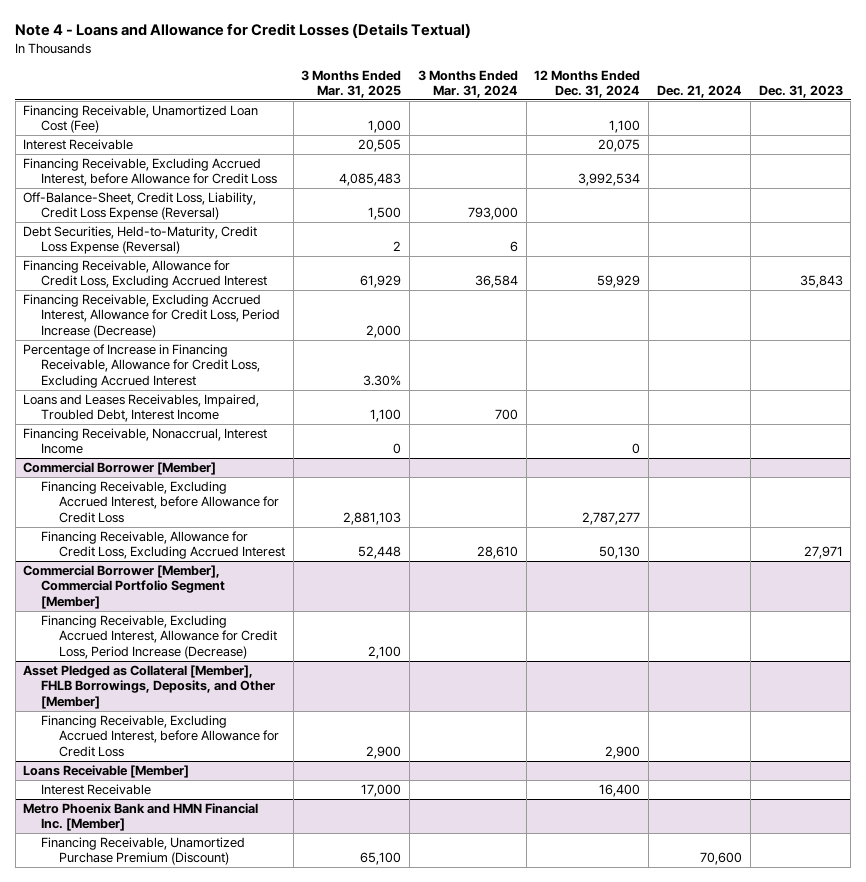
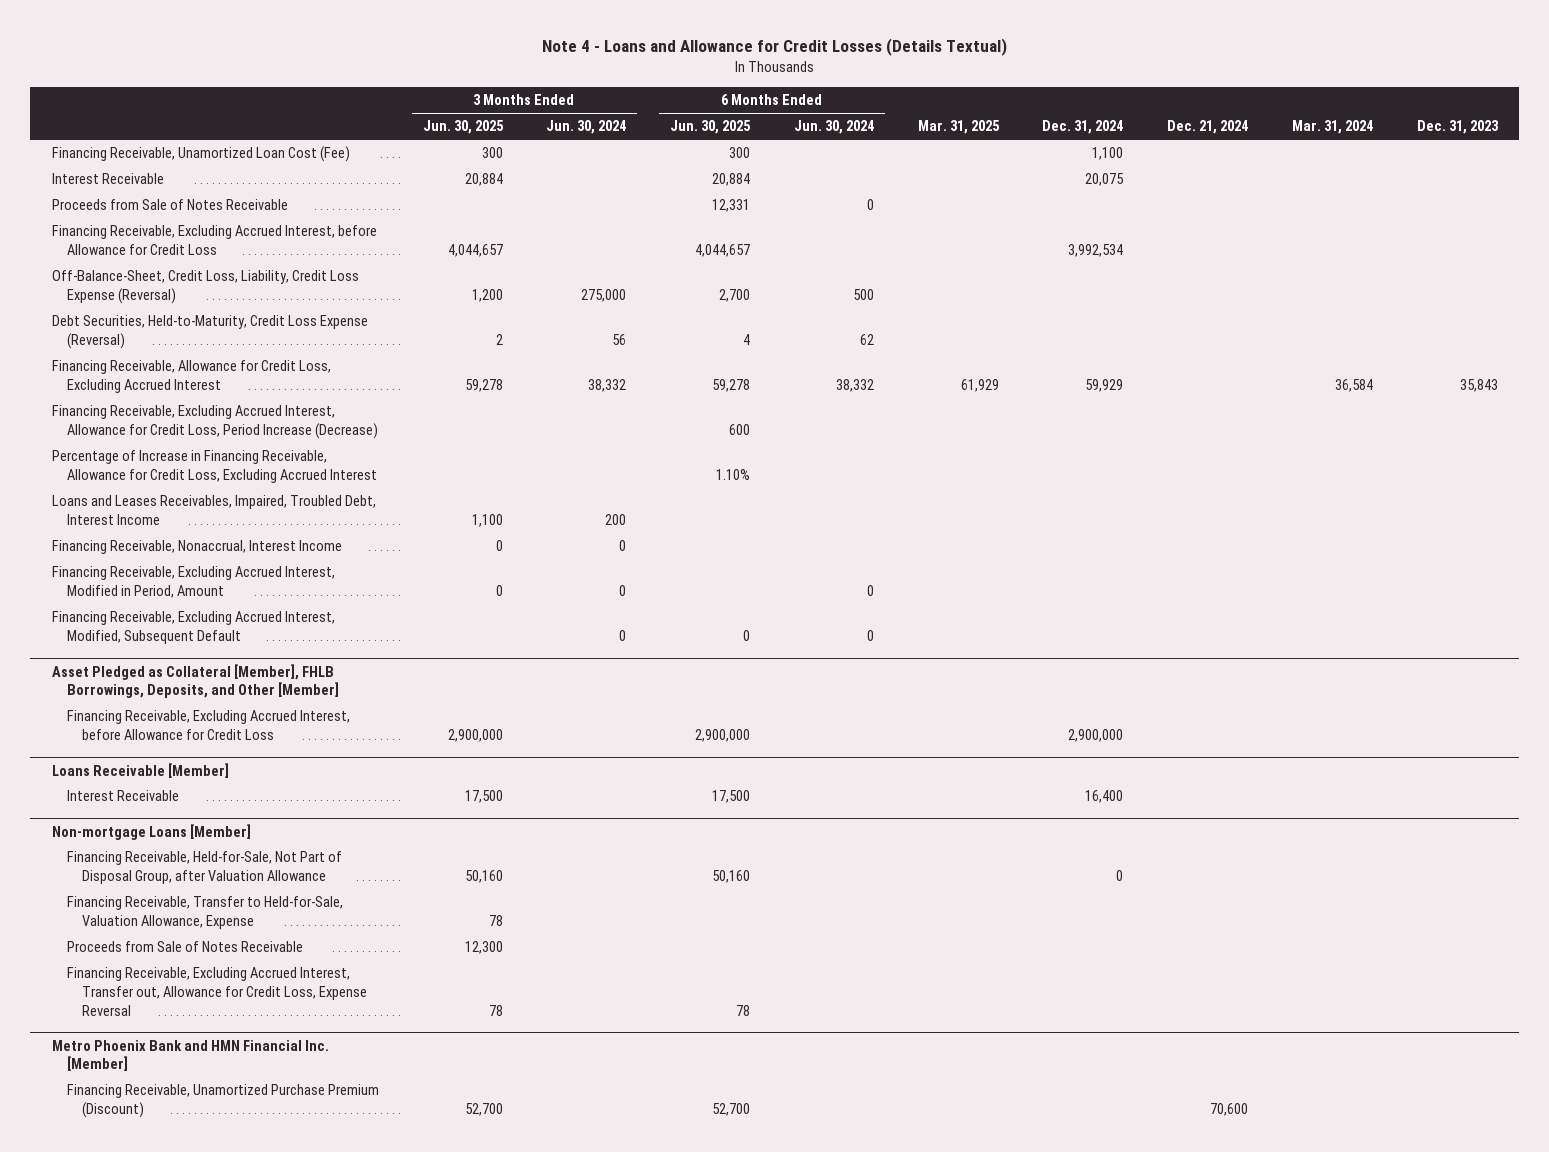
- | 3 Months Ended Mar. 31, 2025 | 3 Months Ended Mar. 31, 2024 | 12 Months Ended Dec. 31, 2024 | Dec. 21, 2024 | Dec. 31, 2023
+ | 3 Months Ended Jun. 30, 2025 | 3 Months Ended Jun. 30, 2024 | 6 Months Ended Jun. 30, 2025 | 6 Months Ended Jun. 30, 2024 | Mar. 31, 2025 | Dec. 31, 2024 | Dec. 21, 2024 | Mar. 31, 2024 | Dec. 31, 2023
+ Proceeds from Sale of Notes Receivable | | | 12,331 | 0 | | | | |
- Commercial Borrower [Member]
- Financing Receivable, Excluding Accrued Interest, before Allowance for Credit Loss | 2,881,103 | | 2,787,277 | |
- Financing Receivable, Allowance for Credit Loss, Excluding Accrued Interest | 52,448 | 28,610 | 50,130 | | 27,971
- Commercial Borrower [Member], Commercial Portfolio Segment [Member]
- Financing Receivable, Excluding Accrued Interest, Allowance for Credit Loss, Period Increase (Decrease) | 2,100 | | | |
+ Financing Receivable, Excluding Accrued Interest, Modified in Period, Amount | 0 | 0 | | 0 | | | | |
+ Financing Receivable, Excluding Accrued Interest, Modified, Subsequent Default | | 0 | 0 | 0 | | | | |
+ Non-mortgage Loans [Member]
+ Financing Receivable, Held-for-Sale, Not Part of Disposal Group, after Valuation Allowance | 50,160 | | 50,160 | | | 0 | | |
+ Financing Receivable, Transfer to Held-for-Sale, Valuation Allowance, Expense | 78 | | | | | | | |
+ Proceeds from Sale of Notes Receivable | 12,300 | | | | | | | |
+ Financing Receivable, Excluding Accrued Interest, Transfer out, Allowance for Credit Loss, Expense Reversal | 78 | | 78 | | | | | |

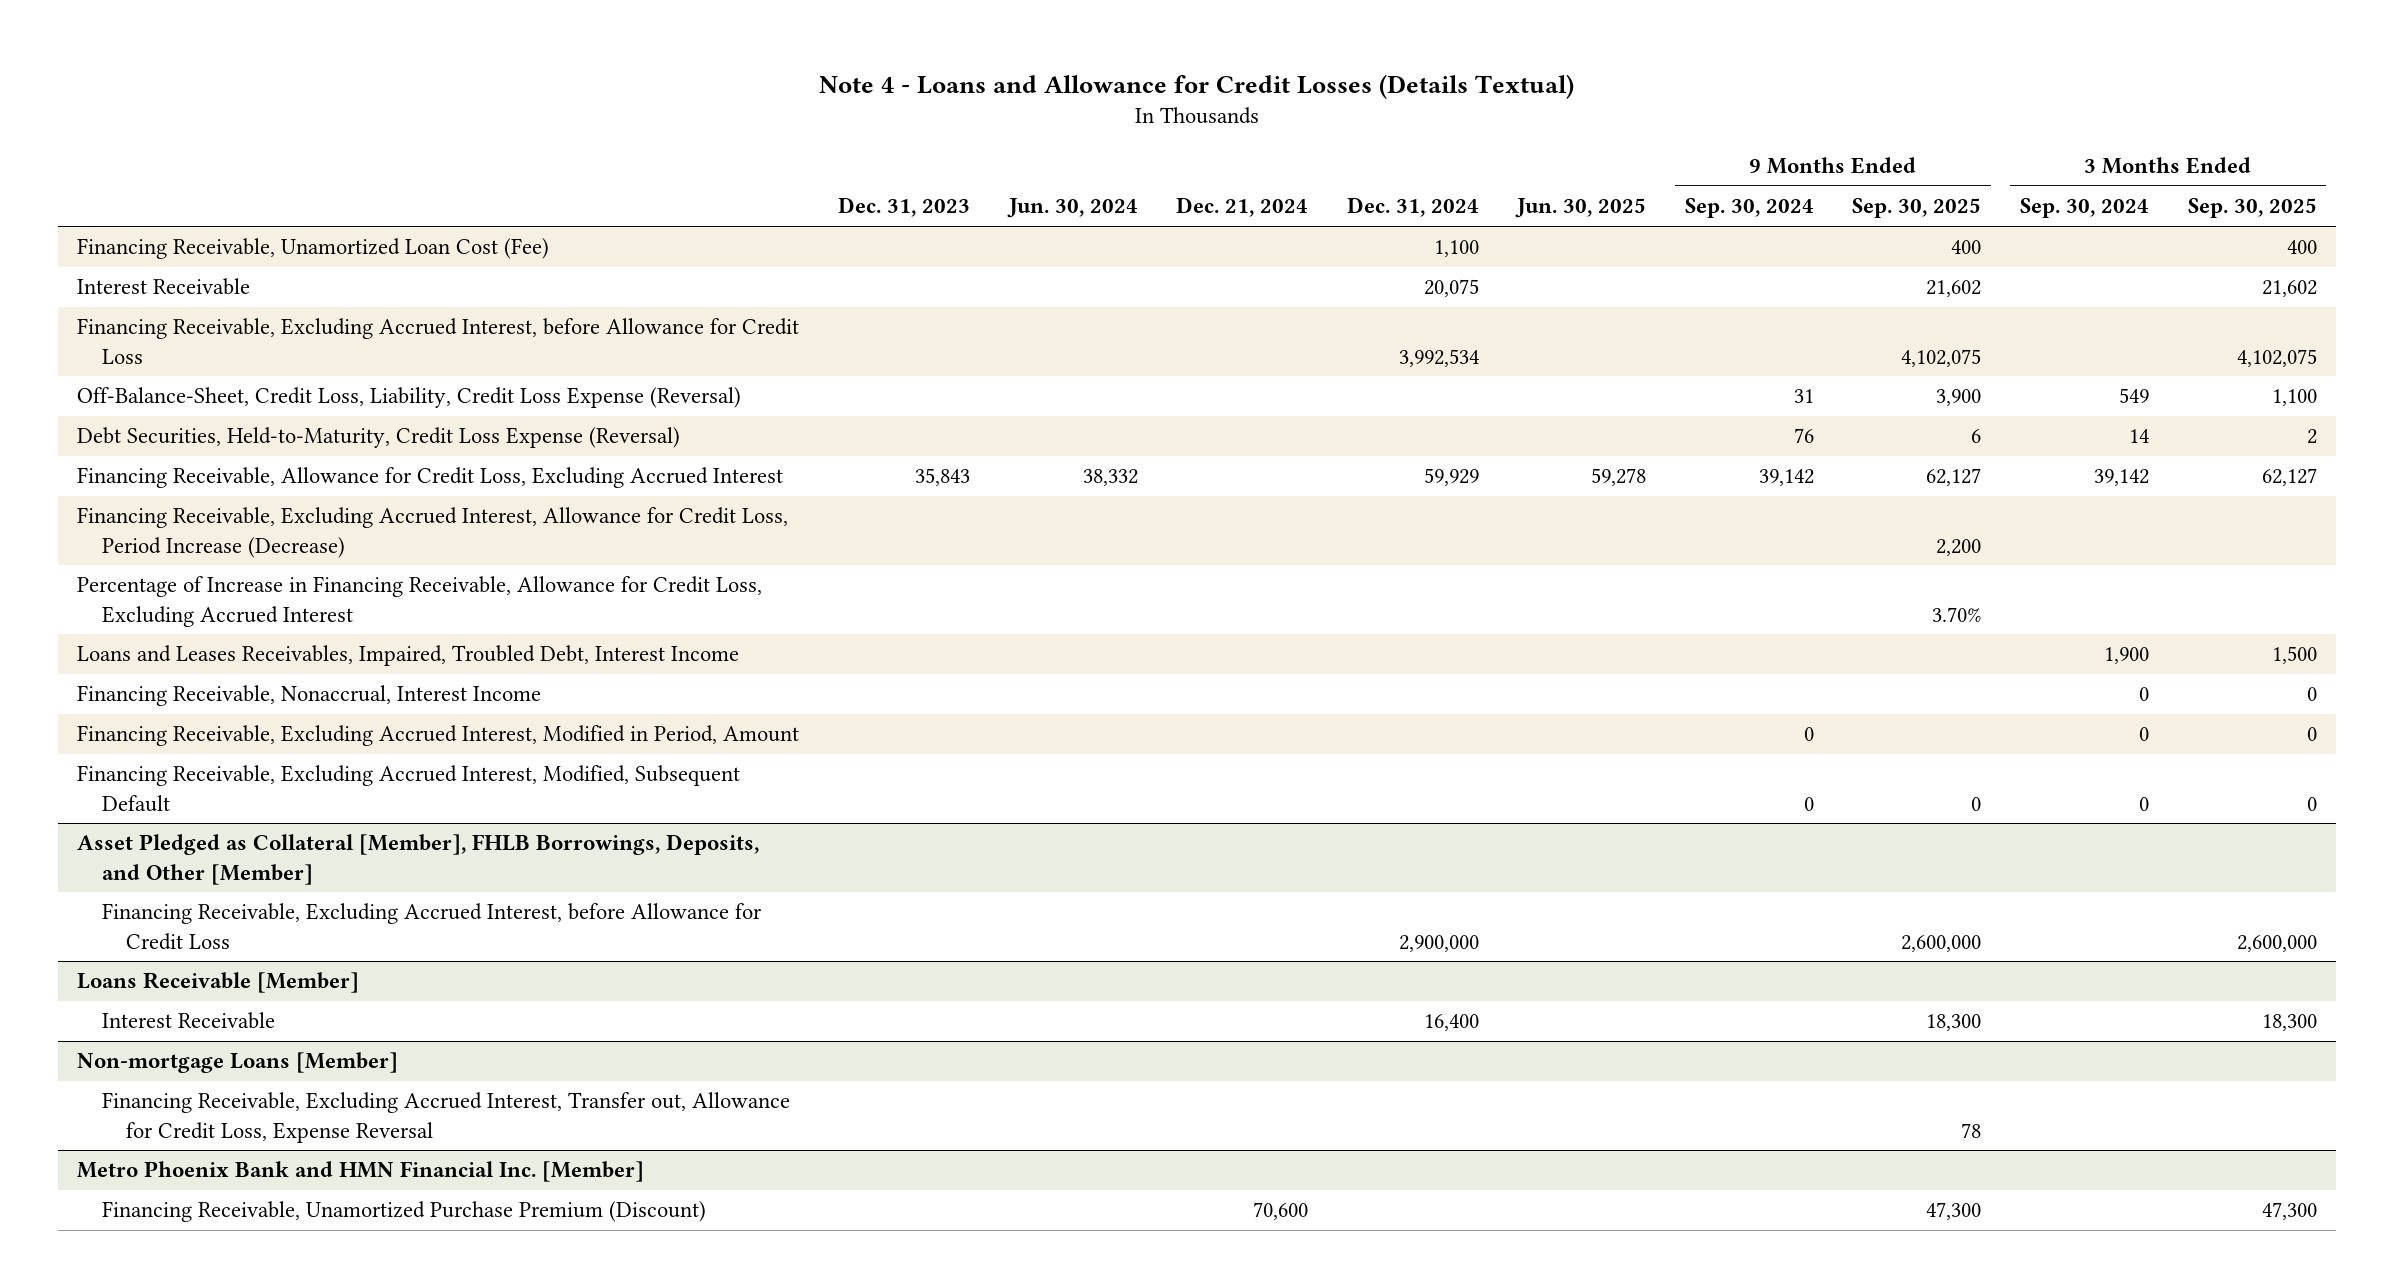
- | 3 Months Ended Jun. 30, 2025 | 3 Months Ended Jun. 30, 2024 | 6 Months Ended Jun. 30, 2025 | 6 Months Ended Jun. 30, 2024 | Mar. 31, 2025 | Dec. 31, 2024 | Dec. 21, 2024 | Mar. 31, 2024 | Dec. 31, 2023
+ | Dec. 31, 2023 | Jun. 30, 2024 | Dec. 21, 2024 | Dec. 31, 2024 | Jun. 30, 2025 | 9 Months Ended Sep. 30, 2024 | 9 Months Ended Sep. 30, 2025 | 3 Months Ended Sep. 30, 2024 | 3 Months Ended Sep. 30, 2025
- Proceeds from Sale of Notes Receivable | | | 12,331 | 0 | | | | |
@ Non-mortgage Loans [Member]
- Financing Receivable, Held-for-Sale, Not Part of Disposal Group, after Valuation Allowance | 50,160 | | 50,160 | | | 0 | | |
- Financing Receivable, Transfer to Held-for-Sale, Valuation Allowance, Expense | 78 | | | | | | | |
- Proceeds from Sale of Notes Receivable | 12,300 | | | | | | | |

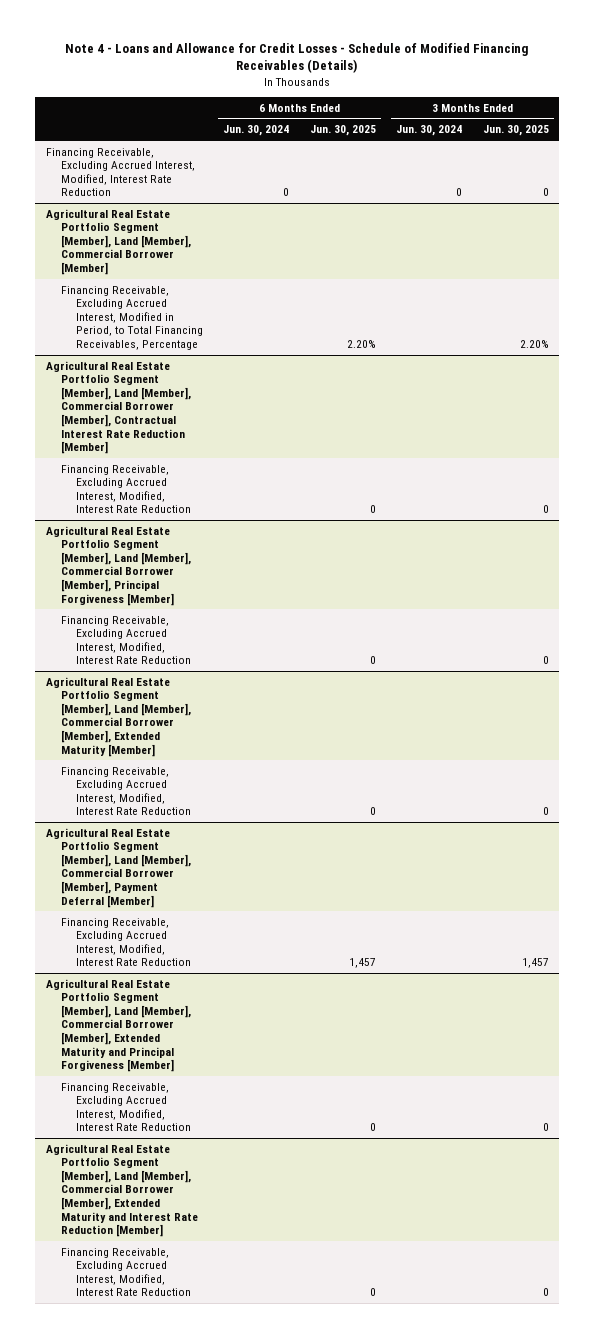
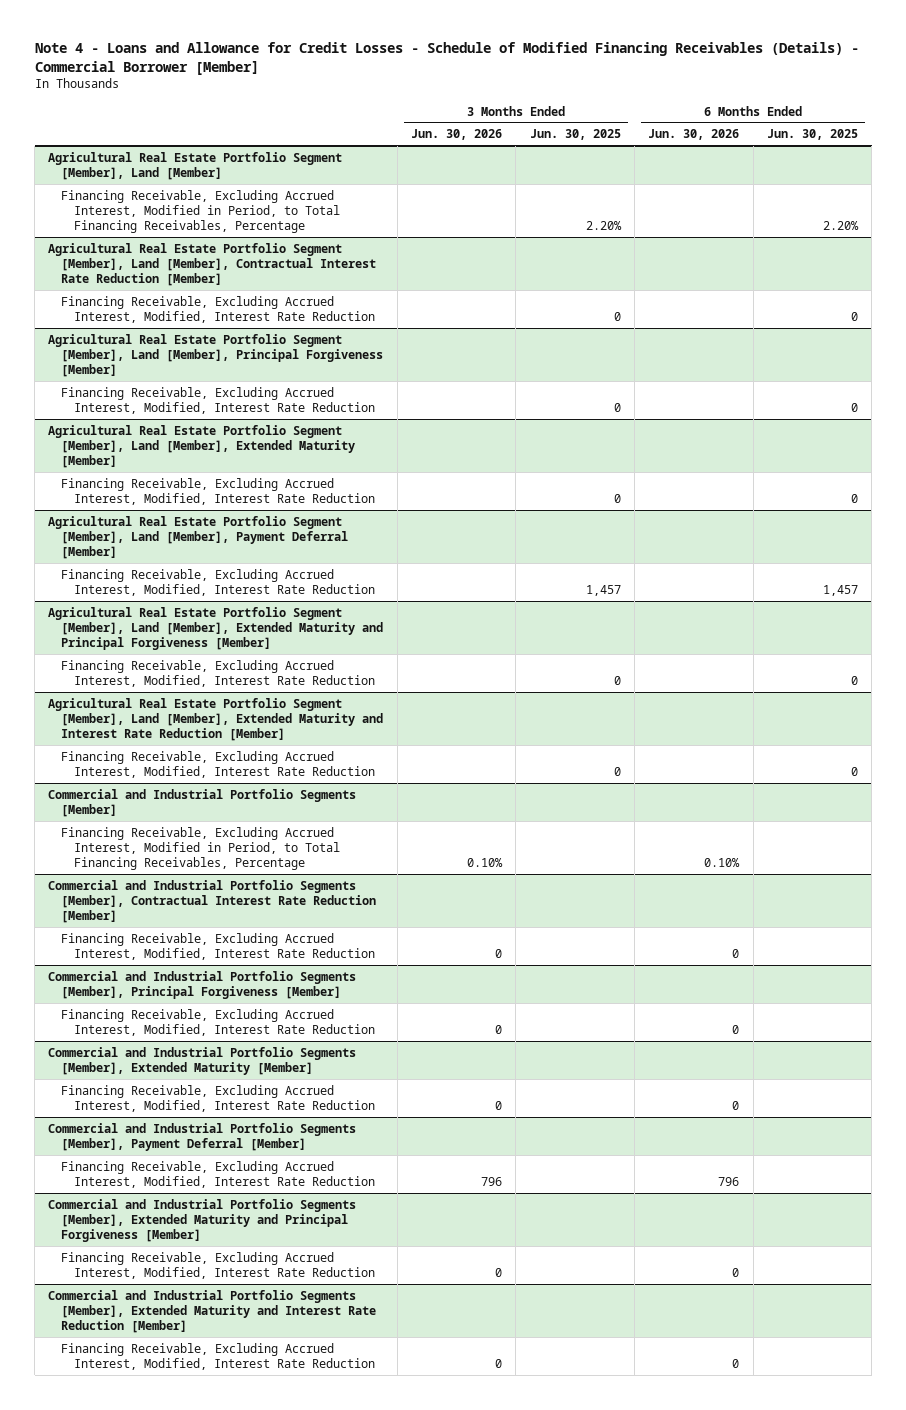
- Note 4 - Loans and Allowance for Credit Losses - Schedule of Modified Financing Receivables (Details)
+ Note 4 - Loans and Allowance for Credit Losses - Schedule of Modified Financing Receivables (Details) - Commercial Borrower [Member]
- | 6 Months Ended Jun. 30, 2024 | 6 Months Ended Jun. 30, 2025 | 3 Months Ended Jun. 30, 2024 | 3 Months Ended Jun. 30, 2025
+ | 3 Months Ended Jun. 30, 2026 | 3 Months Ended Jun. 30, 2025 | 6 Months Ended Jun. 30, 2026 | 6 Months Ended Jun. 30, 2025
- Financing Receivable, Excluding Accrued Interest, Modified, Interest Rate Reduction | 0 | | 0 | 0
- Agricultural Real Estate Portfolio Segment [Member], Land [Member], Commercial Borrower [Member]
+ Agricultural Real Estate Portfolio Segment [Member], Land [Member]
- Agricultural Real Estate Portfolio Segment [Member], Land [Member], Commercial Borrower [Member], Contractual Interest Rate Reduction [Member]
+ Agricultural Real Estate Portfolio Segment [Member], Land [Member], Contractual Interest Rate Reduction [Member]
- Agricultural Real Estate Portfolio Segment [Member], Land [Member], Commercial Borrower [Member], Principal Forgiveness [Member]
+ Agricultural Real Estate Portfolio Segment [Member], Land [Member], Principal Forgiveness [Member]
- Agricultural Real Estate Portfolio Segment [Member], Land [Member], Commercial Borrower [Member], Extended Maturity [Member]
+ Agricultural Real Estate Portfolio Segment [Member], Land [Member], Extended Maturity [Member]
- Agricultural Real Estate Portfolio Segment [Member], Land [Member], Commercial Borrower [Member], Payment Deferral [Member]
+ Agricultural Real Estate Portfolio Segment [Member], Land [Member], Payment Deferral [Member]
- Agricultural Real Estate Portfolio Segment [Member], Land [Member], Commercial Borrower [Member], Extended Maturity and Principal Forgiveness [Member]
+ Agricultural Real Estate Portfolio Segment [Member], Land [Member], Extended Maturity and Principal Forgiveness [Member]
- Agricultural Real Estate Portfolio Segment [Member], Land [Member], Commercial Borrower [Member], Extended Maturity and Interest Rate Reduction [Member]
+ Agricultural Real Estate Portfolio Segment [Member], Land [Member], Extended Maturity and Interest Rate Reduction [Member]
+ Commercial and Industrial Portfolio Segments [Member]
+ Financing Receivable, Excluding Accrued Interest, Modified in Period, to Total Financing Receivables, Percentage | 0.10% | | 0.10% |
+ Commercial and Industrial Portfolio Segments [Member], Contractual Interest Rate Reduction [Member]
+ Financing Receivable, Excluding Accrued Interest, Modified, Interest Rate Reduction | 0 | | 0 |
+ Commercial and Industrial Portfolio Segments [Member], Principal Forgiveness [Member]
+ Financing Receivable, Excluding Accrued Interest, Modified, Interest Rate Reduction | 0 | | 0 |
+ Commercial and Industrial Portfolio Segments [Member], Extended Maturity [Member]
+ Financing Receivable, Excluding Accrued Interest, Modified, Interest Rate Reduction | 0 | | 0 |
+ Commercial and Industrial Portfolio Segments [Member], Payment Deferral [Member]
+ Financing Receivable, Excluding Accrued Interest, Modified, Interest Rate Reduction | 796 | | 796 |
+ Commercial and Industrial Portfolio Segments [Member], Extended Maturity and Principal Forgiveness [Member]
+ Financing Receivable, Excluding Accrued Interest, Modified, Interest Rate Reduction | 0 | | 0 |
+ Commercial and Industrial Portfolio Segments [Member], Extended Maturity and Interest Rate Reduction [Member]
+ Financing Receivable, Excluding Accrued Interest, Modified, Interest Rate Reduction | 0 | | 0 |

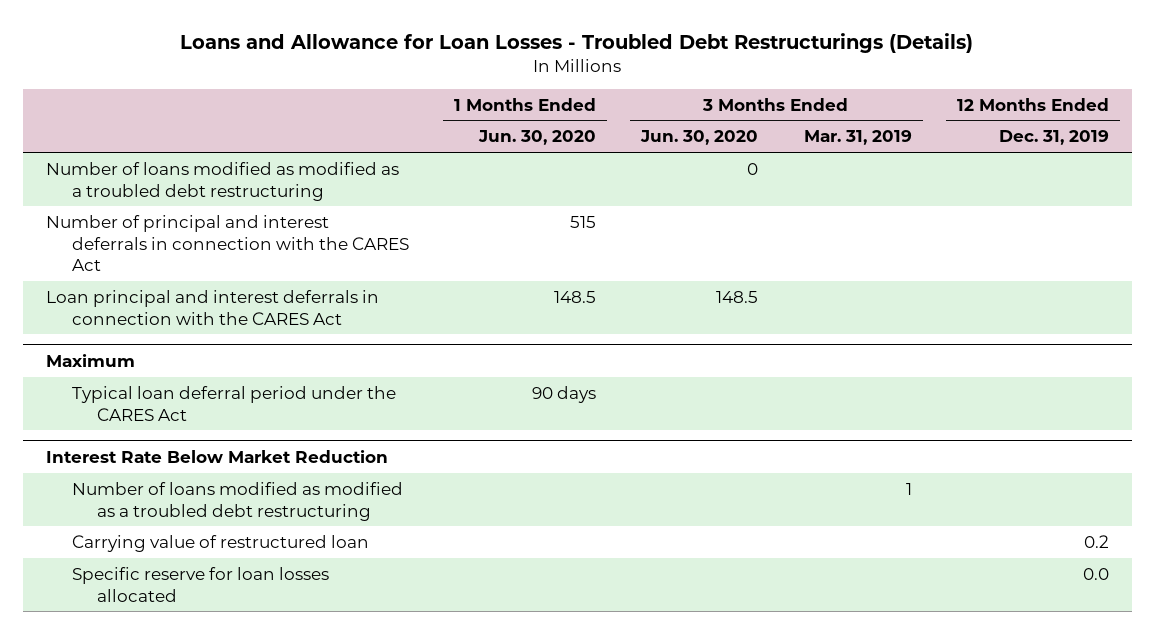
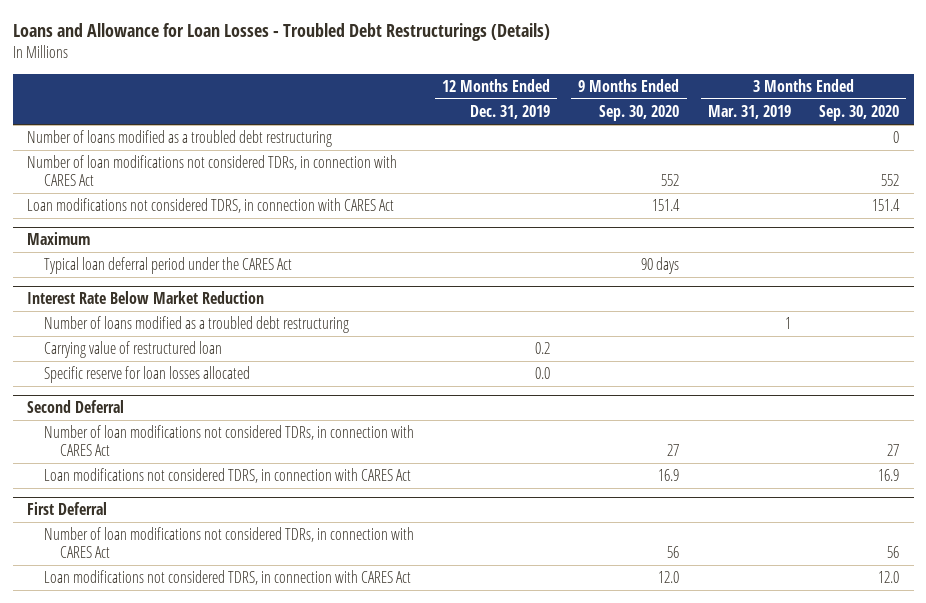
- | 1 Months Ended Jun. 30, 2020 | 3 Months Ended Jun. 30, 2020 | 3 Months Ended Mar. 31, 2019 | 12 Months Ended Dec. 31, 2019
+ | 12 Months Ended Dec. 31, 2019 | 9 Months Ended Sep. 30, 2020 | 3 Months Ended Mar. 31, 2019 | 3 Months Ended Sep. 30, 2020
- Number of loans modified as modified as a troubled debt restructuring | | 0 | |
- Number of principal and interest deferrals in connection with the CARES Act | 515 | | |
- Loan principal and interest deferrals in connection with the CARES Act | 148.5 | 148.5 | |
+ Number of loans modified as a troubled debt restructuring | | | | 0
+ Number of loan modifications not considered TDRs, in connection with CARES Act | | 552 | | 552
+ Loan modifications not considered TDRS, in connection with CARES Act | | 151.4 | | 151.4
@ Interest Rate Below Market Reduction
- Number of loans modified as modified as a troubled debt restructuring | | | 1 |
+ Number of loans modified as a troubled debt restructuring | | | 1 |
+ Second Deferral
+ Number of loan modifications not considered TDRs, in connection with CARES Act | | 27 | | 27
+ Loan modifications not considered TDRS, in connection with CARES Act | | 16.9 | | 16.9
+ First Deferral
+ Number of loan modifications not considered TDRs, in connection with CARES Act | | 56 | | 56
+ Loan modifications not considered TDRS, in connection with CARES Act | | 12.0 | | 12.0

